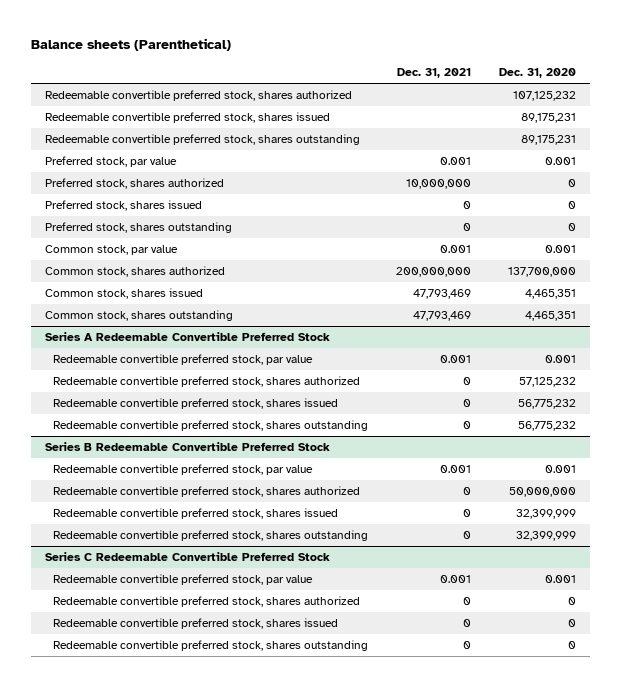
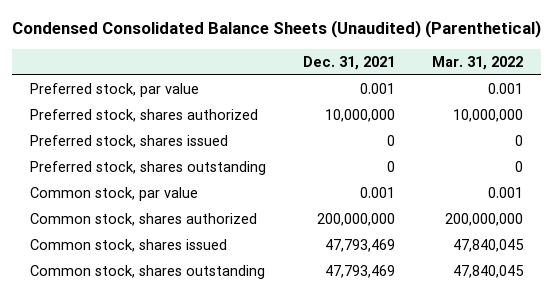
- Balance sheets (Parenthetical)
+ Condensed Consolidated Balance Sheets (Unaudited) (Parenthetical)
- | Dec. 31, 2021 | Dec. 31, 2020
+ | Dec. 31, 2021 | Mar. 31, 2022
- Redeemable convertible preferred stock, shares authorized | | 107,125,232
- Redeemable convertible preferred stock, shares issued | | 89,175,231
- Redeemable convertible preferred stock, shares outstanding | | 89,175,231
- Series A Redeemable Convertible Preferred Stock
- Redeemable convertible preferred stock, par value | 0.001 | 0.001
- Redeemable convertible preferred stock, shares authorized | 0 | 57,125,232
- Redeemable convertible preferred stock, shares issued | 0 | 56,775,232
- Redeemable convertible preferred stock, shares outstanding | 0 | 56,775,232
- Series B Redeemable Convertible Preferred Stock
- Redeemable convertible preferred stock, par value | 0.001 | 0.001
- Redeemable convertible preferred stock, shares authorized | 0 | 50,000,000
- Redeemable convertible preferred stock, shares issued | 0 | 32,399,999
- Redeemable convertible preferred stock, shares outstanding | 0 | 32,399,999
- Series C Redeemable Convertible Preferred Stock
- Redeemable convertible preferred stock, par value | 0.001 | 0.001
- Redeemable convertible preferred stock, shares authorized | 0 | 0
- Redeemable convertible preferred stock, shares issued | 0 | 0
- Redeemable convertible preferred stock, shares outstanding | 0 | 0

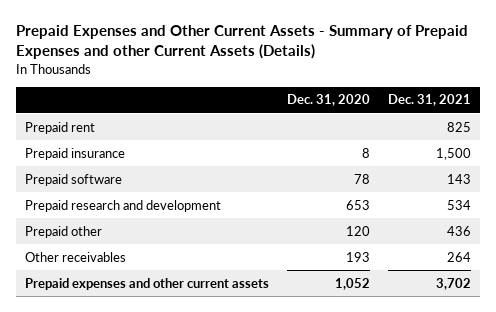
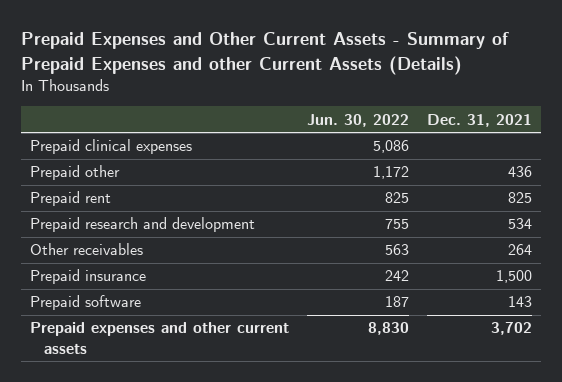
- | Dec. 31, 2020 | Dec. 31, 2021
+ | Jun. 30, 2022 | Dec. 31, 2021
+ Prepaid clinical expenses | 5,086 |
moved up: Prepaid other | 1,172 | 436
moved down: Prepaid insurance | 242 | 1,500
moved down: Prepaid software | 187 | 143

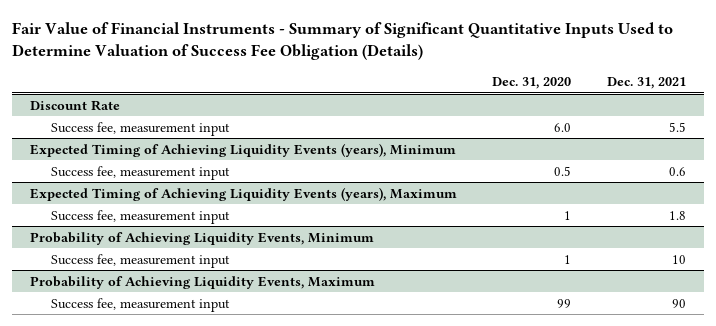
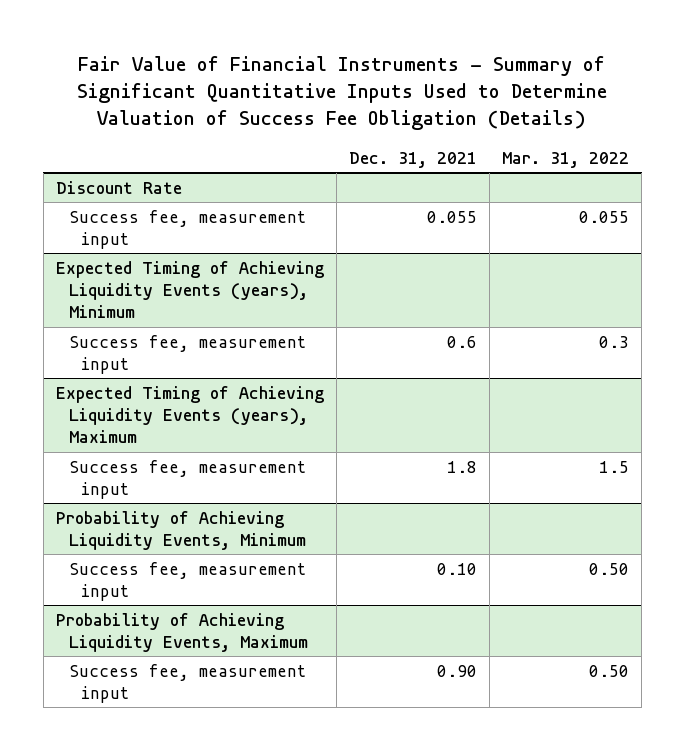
- | Dec. 31, 2020 | Dec. 31, 2021
+ | Dec. 31, 2021 | Mar. 31, 2022
@ Discount Rate
- Success fee, measurement input | 6.0 | 5.5
+ Success fee, measurement input | 0.055 | 0.055
@ Probability of Achieving Liquidity Events, Minimum
- Success fee, measurement input | 1 | 10
+ Success fee, measurement input | 0.10 | 0.50
@ Probability of Achieving Liquidity Events, Maximum
- Success fee, measurement input | 99 | 90
+ Success fee, measurement input | 0.90 | 0.50

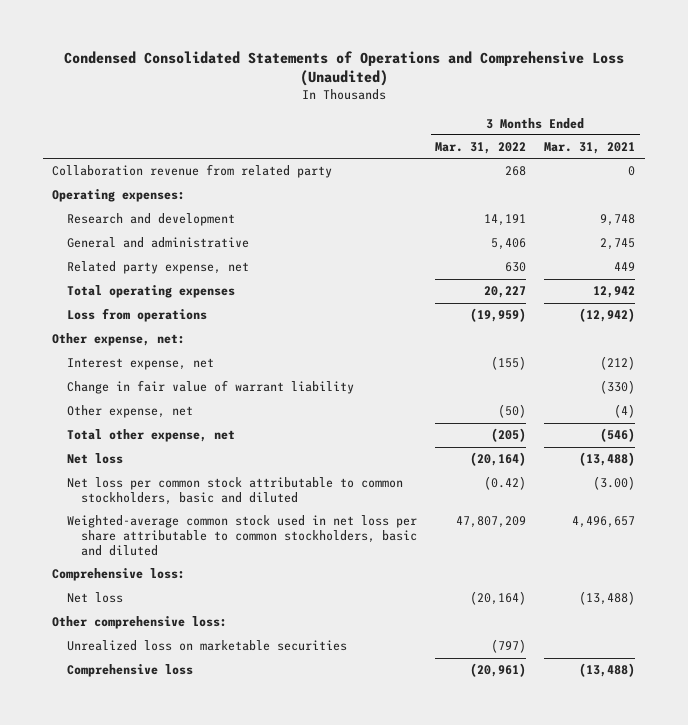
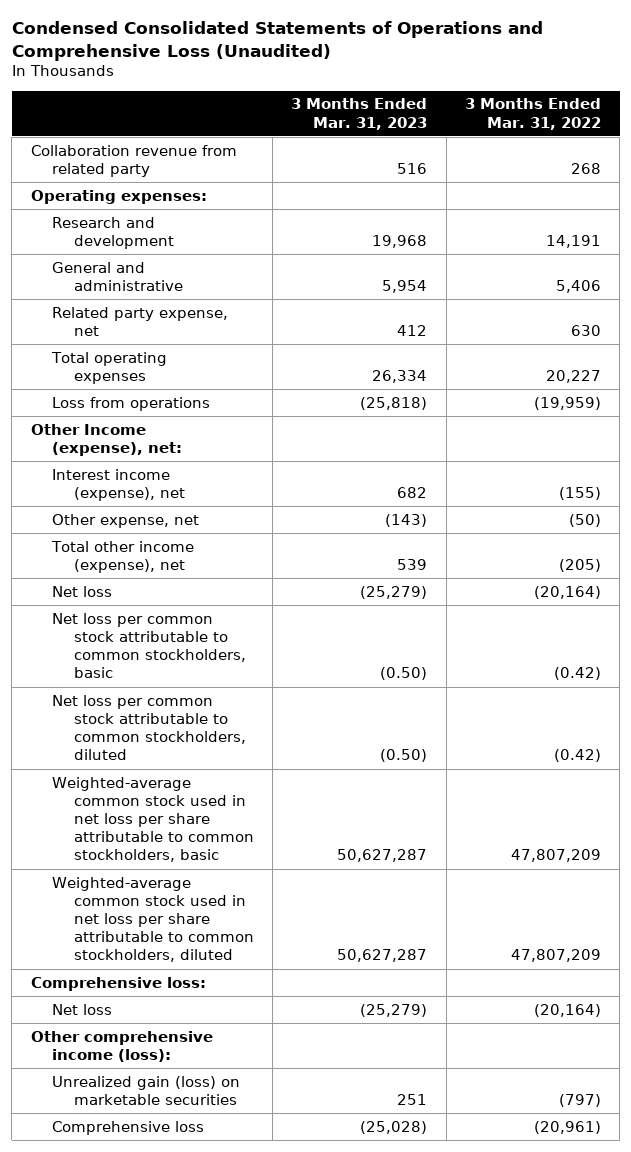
- | 3 Months Ended Mar. 31, 2022 | 3 Months Ended Mar. 31, 2021
+ | 3 Months Ended Mar. 31, 2023 | 3 Months Ended Mar. 31, 2022
- Other expense, net:
- Interest expense, net | (155) | (212)
- Change in fair value of warrant liability | | (330)
+ Other Income (expense), net:
+ Interest income (expense), net | 682 | (155)
- Total other expense, net | (205) | (546)
+ Total other income (expense), net | 539 | (205)
- Net loss per common stock attributable to common stockholders, basic and diluted | (0.42) | (3.00)
- Weighted-average common stock used in net loss per share attributable to common stockholders, basic and diluted | 47,807,209 | 4,496,657
+ Net loss per common stock attributable to common stockholders, basic | (0.50) | (0.42)
+ Net loss per common stock attributable to common stockholders, diluted | (0.50) | (0.42)
+ Weighted-average common stock used in net loss per share attributable to common stockholders, basic | 50,627,287 | 47,807,209
+ Weighted-average common stock used in net loss per share attributable to common stockholders, diluted | 50,627,287 | 47,807,209
- Other comprehensive loss:
- Unrealized loss on marketable securities | (797) |
+ Other comprehensive income (loss):
+ Unrealized gain (loss) on marketable securities | 251 | (797)

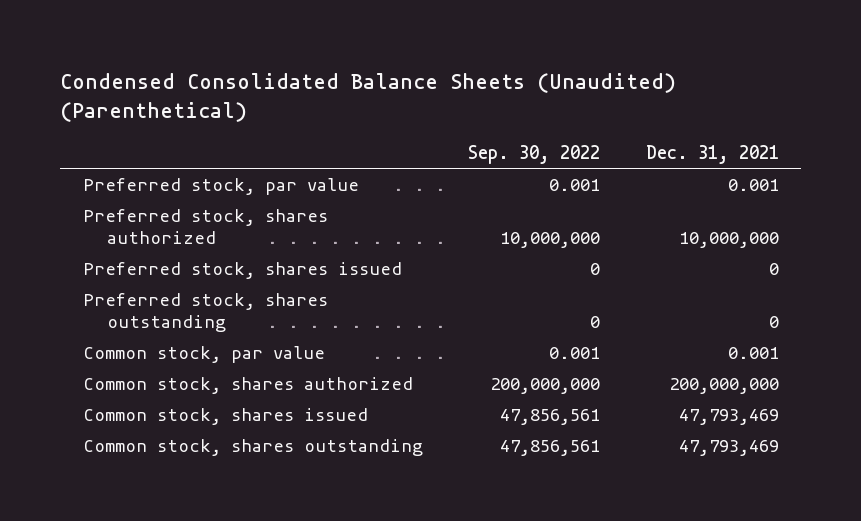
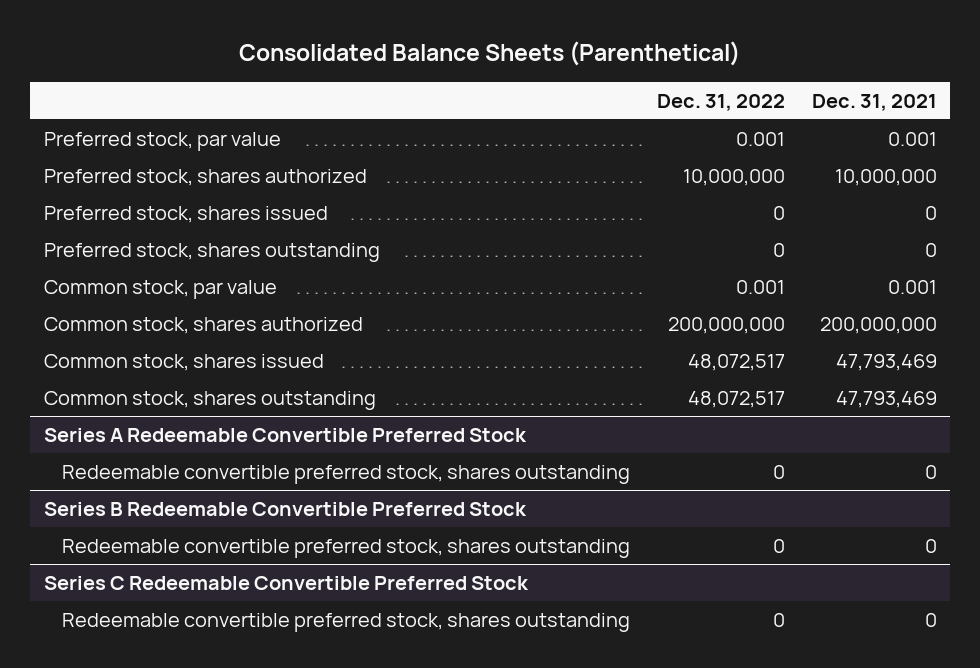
- Condensed Consolidated Balance Sheets (Unaudited) (Parenthetical)
+ Consolidated Balance Sheets (Parenthetical)
- | Sep. 30, 2022 | Dec. 31, 2021
+ | Dec. 31, 2022 | Dec. 31, 2021
+ Series A Redeemable Convertible Preferred Stock
+ Redeemable convertible preferred stock, shares outstanding | 0 | 0
+ Series B Redeemable Convertible Preferred Stock
+ Redeemable convertible preferred stock, shares outstanding | 0 | 0
+ Series C Redeemable Convertible Preferred Stock
+ Redeemable convertible preferred stock, shares outstanding | 0 | 0

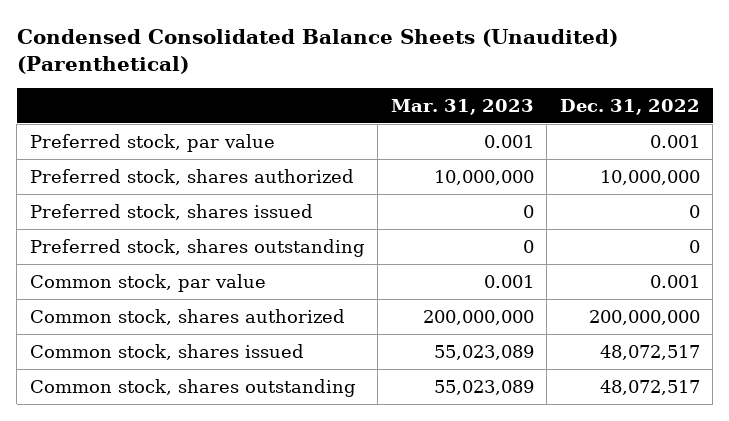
- Consolidated Balance Sheets (Parenthetical)
+ Condensed Consolidated Balance Sheets (Unaudited) (Parenthetical)
- | Dec. 31, 2022 | Dec. 31, 2021
+ | Mar. 31, 2023 | Dec. 31, 2022
- Series A Redeemable Convertible Preferred Stock
- Redeemable convertible preferred stock, shares outstanding | 0 | 0
- Series B Redeemable Convertible Preferred Stock
- Redeemable convertible preferred stock, shares outstanding | 0 | 0
- Series C Redeemable Convertible Preferred Stock
- Redeemable convertible preferred stock, shares outstanding | 0 | 0

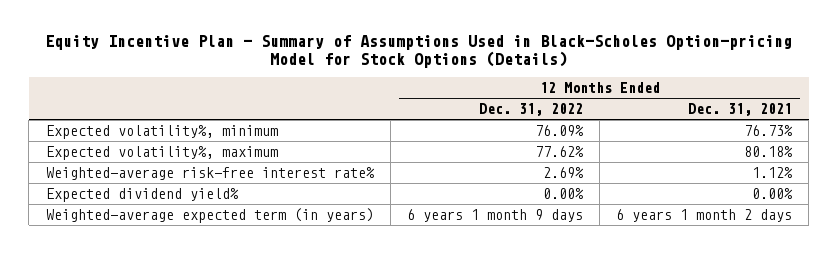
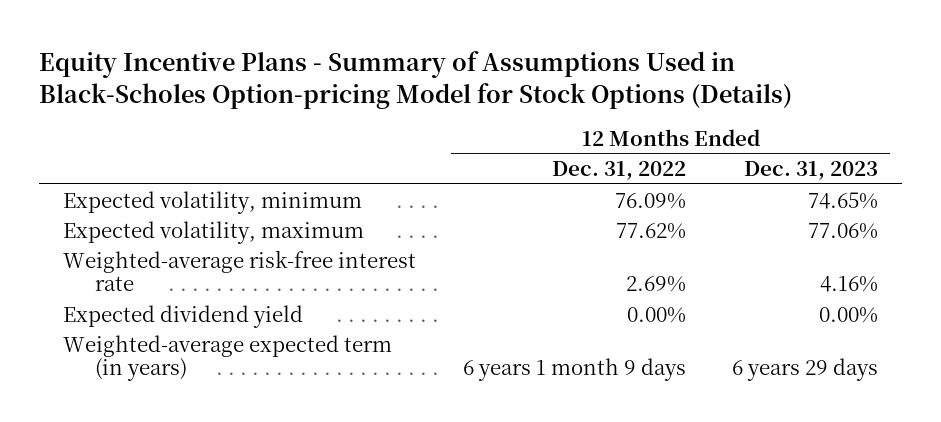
- Equity Incentive Plan - Summary of Assumptions Used in Black-Scholes Option-pricing Model for Stock Options (Details)
+ Equity Incentive Plans - Summary of Assumptions Used in Black-Scholes Option-pricing Model for Stock Options (Details)
- | 12 Months Ended Dec. 31, 2022 | 12 Months Ended Dec. 31, 2021
+ | 12 Months Ended Dec. 31, 2022 | 12 Months Ended Dec. 31, 2023
- Expected volatility%, minimum | 76.09% | 76.73%
- Expected volatility%, maximum | 77.62% | 80.18%
- Weighted-average risk-free interest rate% | 2.69% | 1.12%
- Expected dividend yield% | 0.00% | 0.00%
+ Expected volatility, minimum | 76.09% | 74.65%
+ Expected volatility, maximum | 77.62% | 77.06%
+ Weighted-average risk-free interest rate | 2.69% | 4.16%
+ Expected dividend yield | 0.00% | 0.00%

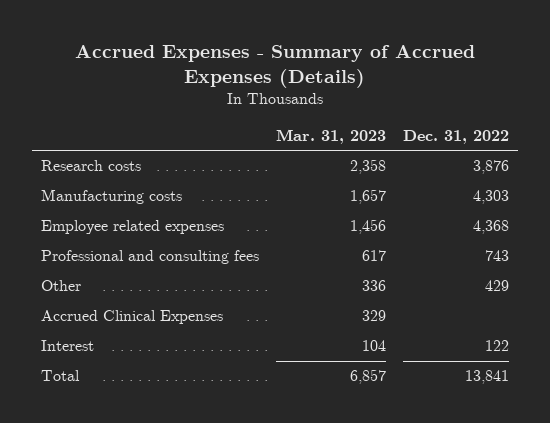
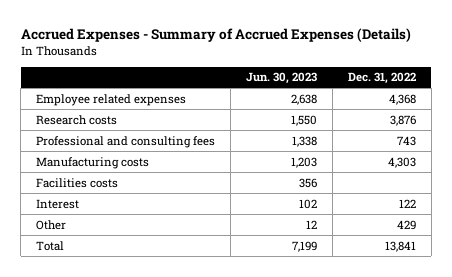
- | Mar. 31, 2023 | Dec. 31, 2022
+ | Jun. 30, 2023 | Dec. 31, 2022
moved down: Research costs | 1,550 | 3,876
- Accrued Clinical Expenses | 329 |
moved down: Manufacturing costs | 1,203 | 4,303
+ Facilities costs | 356 |
moved down: Other | 12 | 429

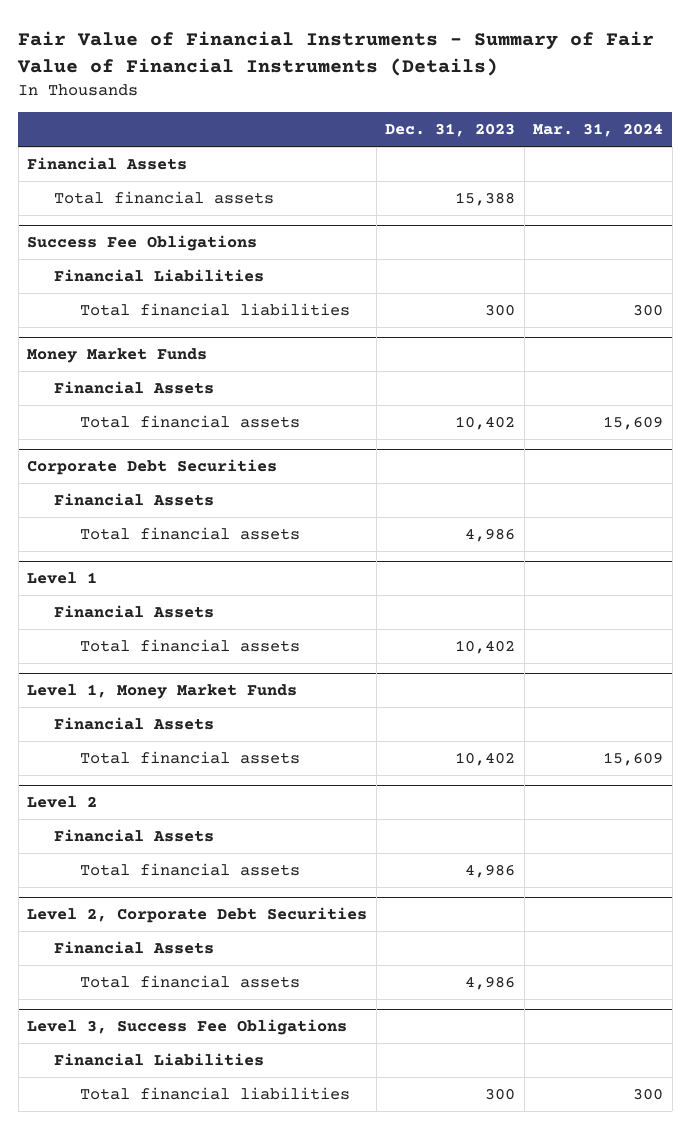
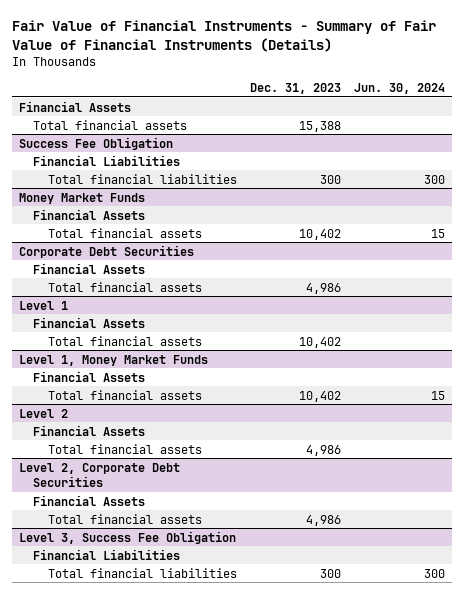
- | Dec. 31, 2023 | Mar. 31, 2024
+ | Dec. 31, 2023 | Jun. 30, 2024
- Success Fee Obligations
+ Success Fee Obligation
- Level 3, Success Fee Obligations
+ Level 3, Success Fee Obligation

